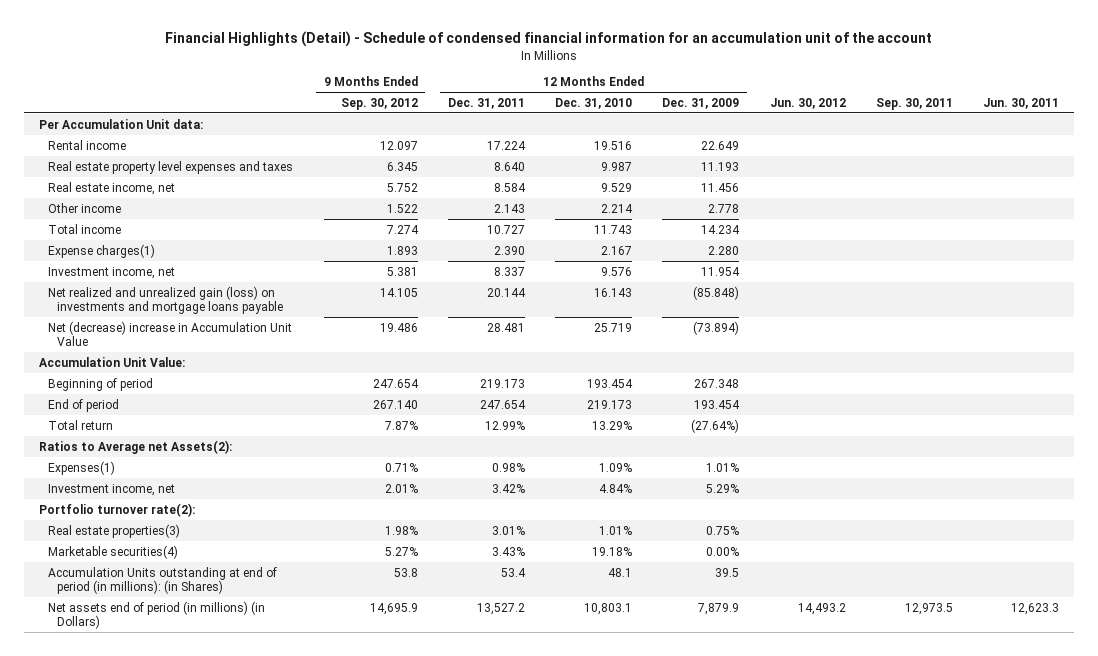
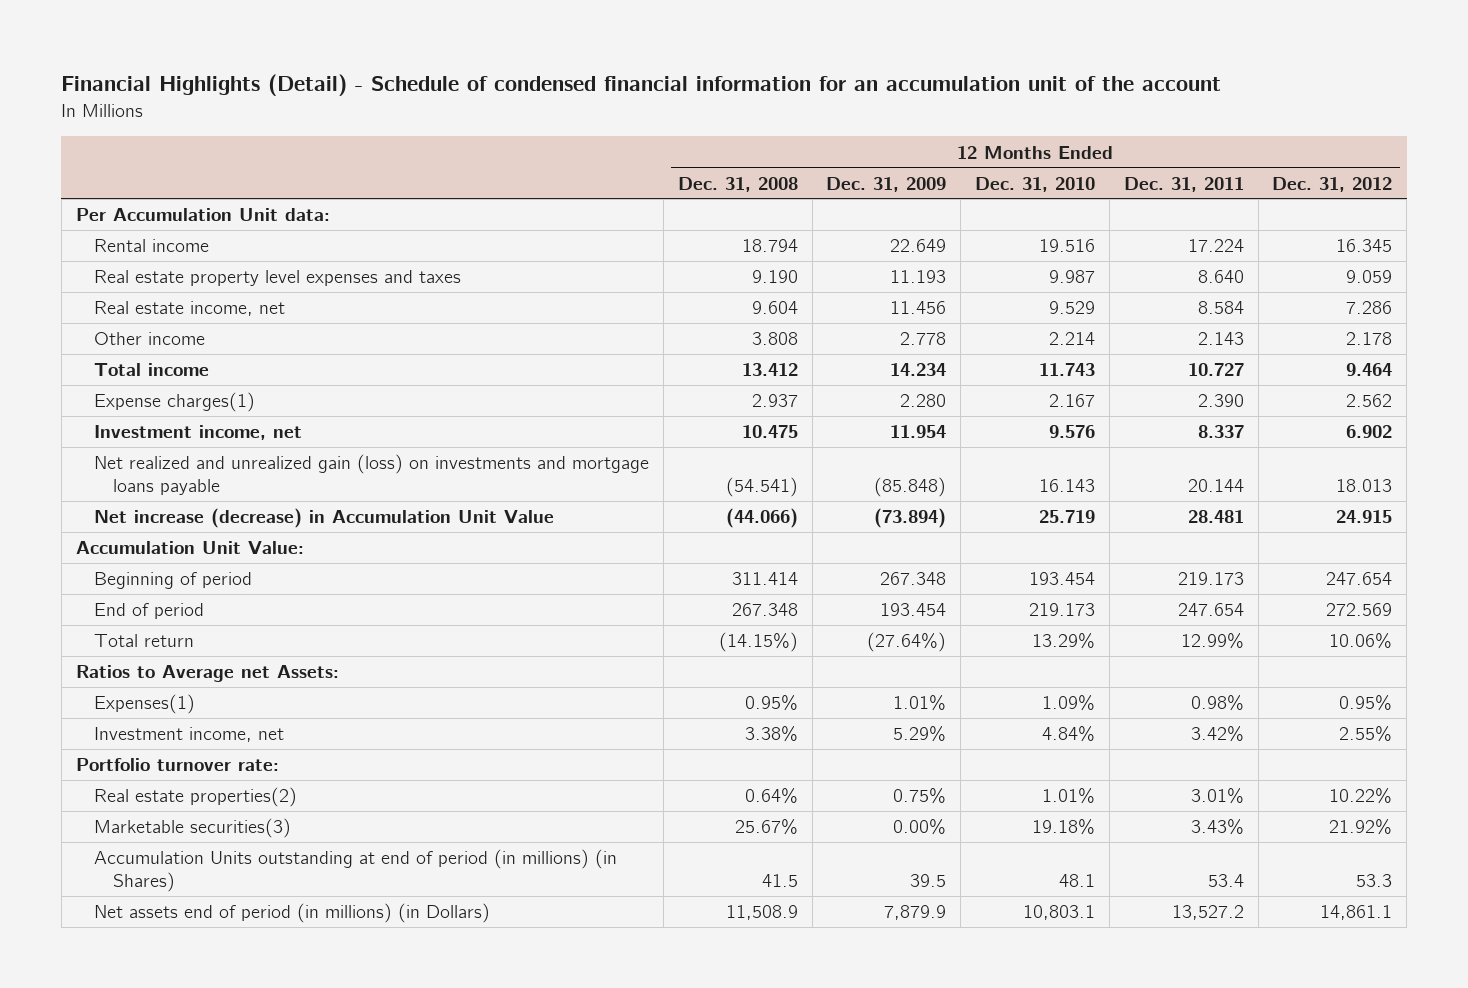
- | 9 Months Ended Sep. 30, 2012 | 12 Months Ended Dec. 31, 2011 | 12 Months Ended Dec. 31, 2010 | 12 Months Ended Dec. 31, 2009 | Jun. 30, 2012 | Sep. 30, 2011 | Jun. 30, 2011
+ | 12 Months Ended Dec. 31, 2008 | 12 Months Ended Dec. 31, 2009 | 12 Months Ended Dec. 31, 2010 | 12 Months Ended Dec. 31, 2011 | 12 Months Ended Dec. 31, 2012
- Net (decrease) increase in Accumulation Unit Value | 19.486 | 28.481 | 25.719 | (73.894) | | |
+ Net increase (decrease) in Accumulation Unit Value | (44.066) | (73.894) | 25.719 | 28.481 | 24.915
- Ratios to Average net Assets(2):
+ Ratios to Average net Assets:
- Portfolio turnover rate(2):
- Real estate properties(3) | 1.98% | 3.01% | 1.01% | 0.75% | | |
- Marketable securities(4) | 5.27% | 3.43% | 19.18% | 0.00% | | |
- Accumulation Units outstanding at end of period (in millions): (in Shares) | 53.8 | 53.4 | 48.1 | 39.5 | | |
+ Portfolio turnover rate:
+ Real estate properties(2) | 0.64% | 0.75% | 1.01% | 3.01% | 10.22%
+ Marketable securities(3) | 25.67% | 0.00% | 19.18% | 3.43% | 21.92%
+ Accumulation Units outstanding at end of period (in millions) (in Shares) | 41.5 | 39.5 | 48.1 | 53.4 | 53.3

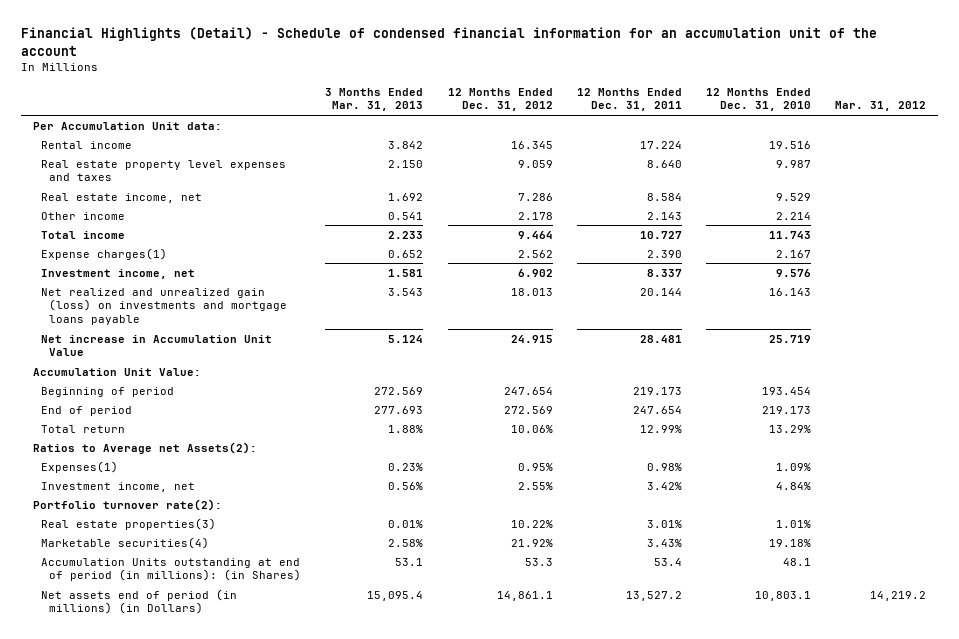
- | 12 Months Ended Dec. 31, 2008 | 12 Months Ended Dec. 31, 2009 | 12 Months Ended Dec. 31, 2010 | 12 Months Ended Dec. 31, 2011 | 12 Months Ended Dec. 31, 2012
+ | 3 Months Ended Mar. 31, 2013 | 12 Months Ended Dec. 31, 2012 | 12 Months Ended Dec. 31, 2011 | 12 Months Ended Dec. 31, 2010 | Mar. 31, 2012
- Net increase (decrease) in Accumulation Unit Value | (44.066) | (73.894) | 25.719 | 28.481 | 24.915
+ Net increase in Accumulation Unit Value | 5.124 | 24.915 | 28.481 | 25.719 |
- Ratios to Average net Assets:
+ Ratios to Average net Assets(2):
- Portfolio turnover rate:
- Real estate properties(2) | 0.64% | 0.75% | 1.01% | 3.01% | 10.22%
- Marketable securities(3) | 25.67% | 0.00% | 19.18% | 3.43% | 21.92%
- Accumulation Units outstanding at end of period (in millions) (in Shares) | 41.5 | 39.5 | 48.1 | 53.4 | 53.3
+ Portfolio turnover rate(2):
+ Real estate properties(3) | 0.01% | 10.22% | 3.01% | 1.01% |
+ Marketable securities(4) | 2.58% | 21.92% | 3.43% | 19.18% |
+ Accumulation Units outstanding at end of period (in millions): (in Shares) | 53.1 | 53.3 | 53.4 | 48.1 |

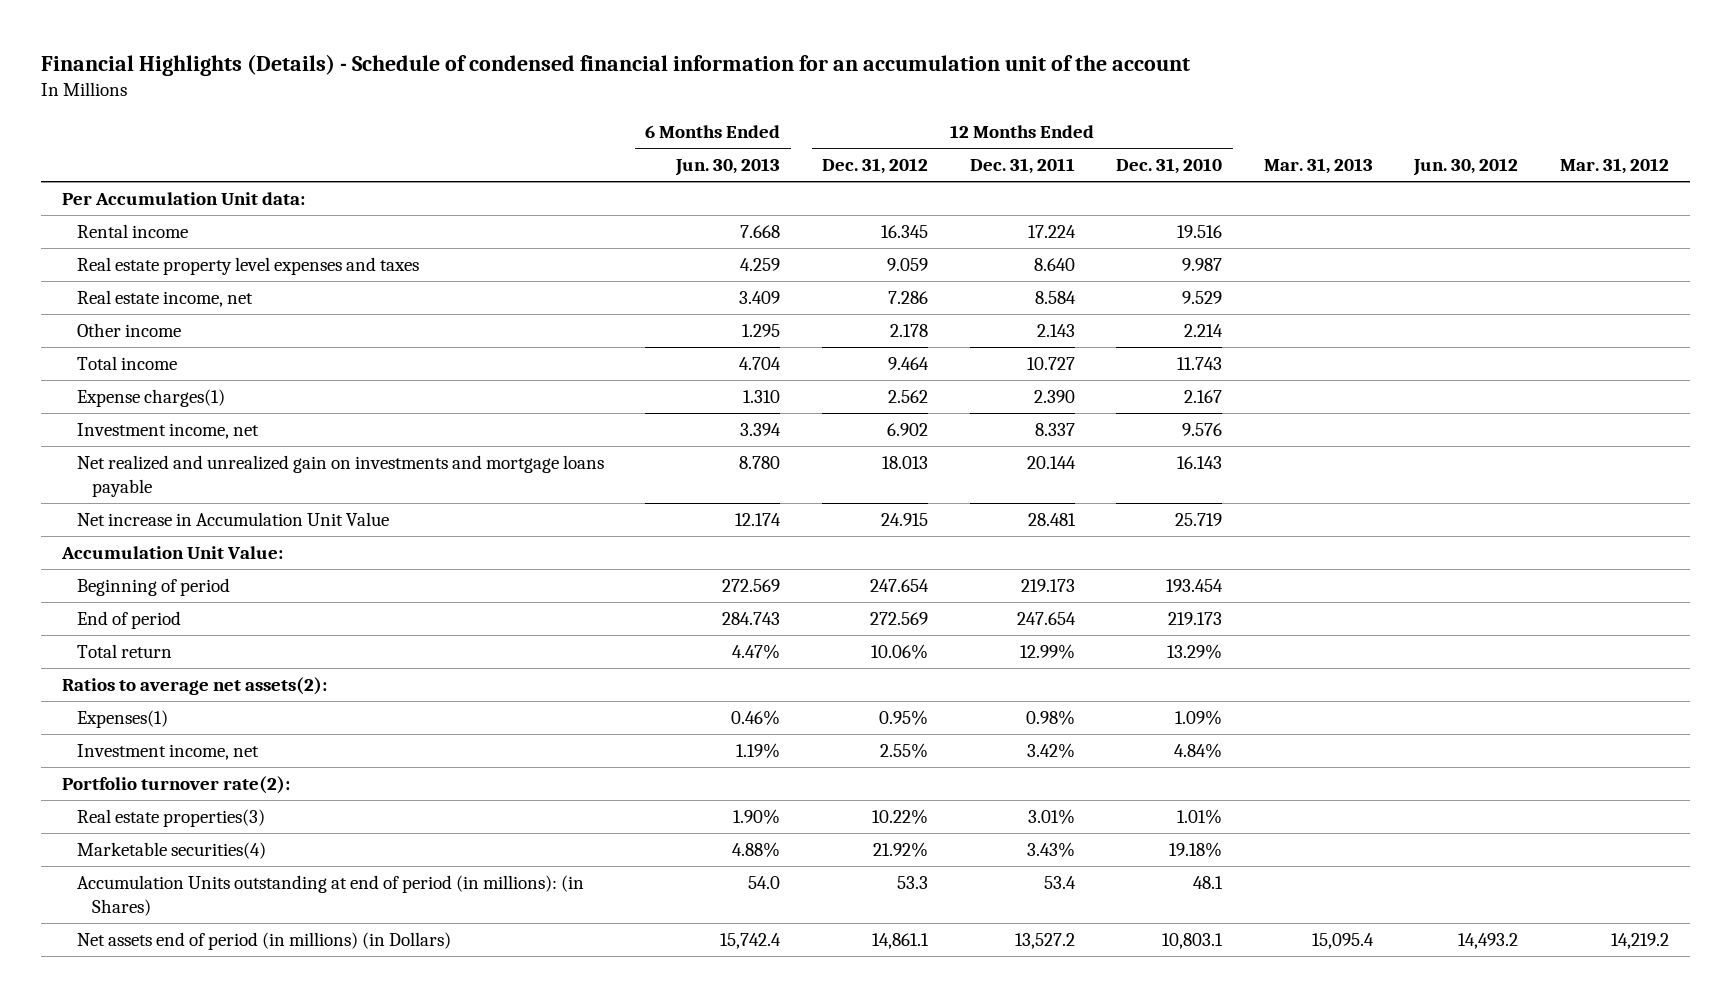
- Financial Highlights (Detail) - Schedule of condensed financial information for an accumulation unit of the account
+ Financial Highlights (Details) - Schedule of condensed financial information for an accumulation unit of the account
- | 3 Months Ended Mar. 31, 2013 | 12 Months Ended Dec. 31, 2012 | 12 Months Ended Dec. 31, 2011 | 12 Months Ended Dec. 31, 2010 | Mar. 31, 2012
+ | 6 Months Ended Jun. 30, 2013 | 12 Months Ended Dec. 31, 2012 | 12 Months Ended Dec. 31, 2011 | 12 Months Ended Dec. 31, 2010 | Mar. 31, 2013 | Jun. 30, 2012 | Mar. 31, 2012
- Net realized and unrealized gain (loss) on investments and mortgage loans payable | 3.543 | 18.013 | 20.144 | 16.143 |
+ Net realized and unrealized gain on investments and mortgage loans payable | 8.780 | 18.013 | 20.144 | 16.143 | | |
- Ratios to Average net Assets(2):
+ Ratios to average net assets(2):

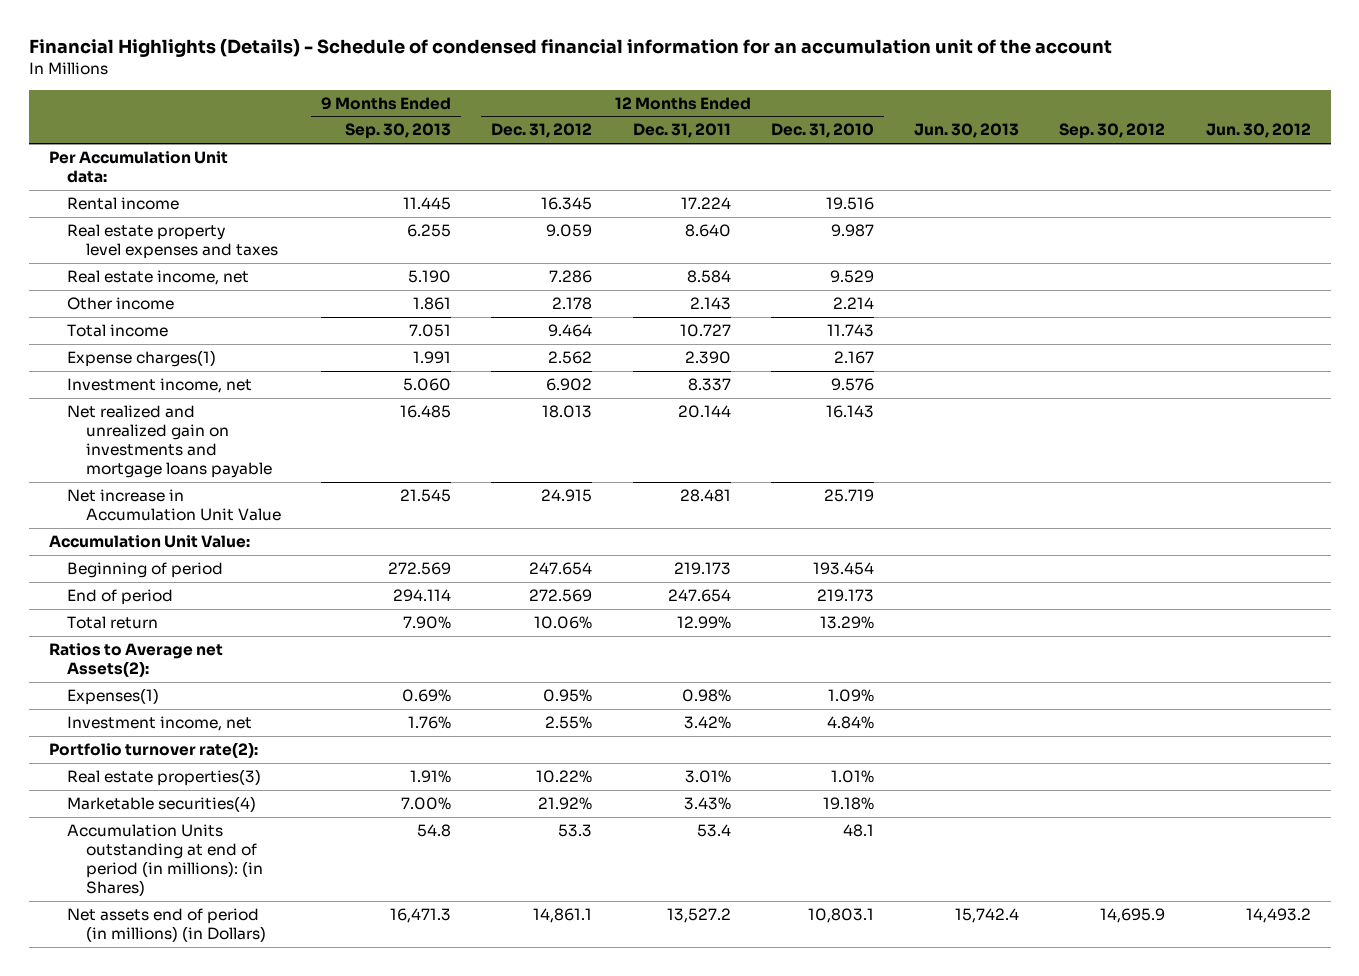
- | 6 Months Ended Jun. 30, 2013 | 12 Months Ended Dec. 31, 2012 | 12 Months Ended Dec. 31, 2011 | 12 Months Ended Dec. 31, 2010 | Mar. 31, 2013 | Jun. 30, 2012 | Mar. 31, 2012
+ | 9 Months Ended Sep. 30, 2013 | 12 Months Ended Dec. 31, 2012 | 12 Months Ended Dec. 31, 2011 | 12 Months Ended Dec. 31, 2010 | Jun. 30, 2013 | Sep. 30, 2012 | Jun. 30, 2012
- Ratios to average net assets(2):
+ Ratios to Average net Assets(2):

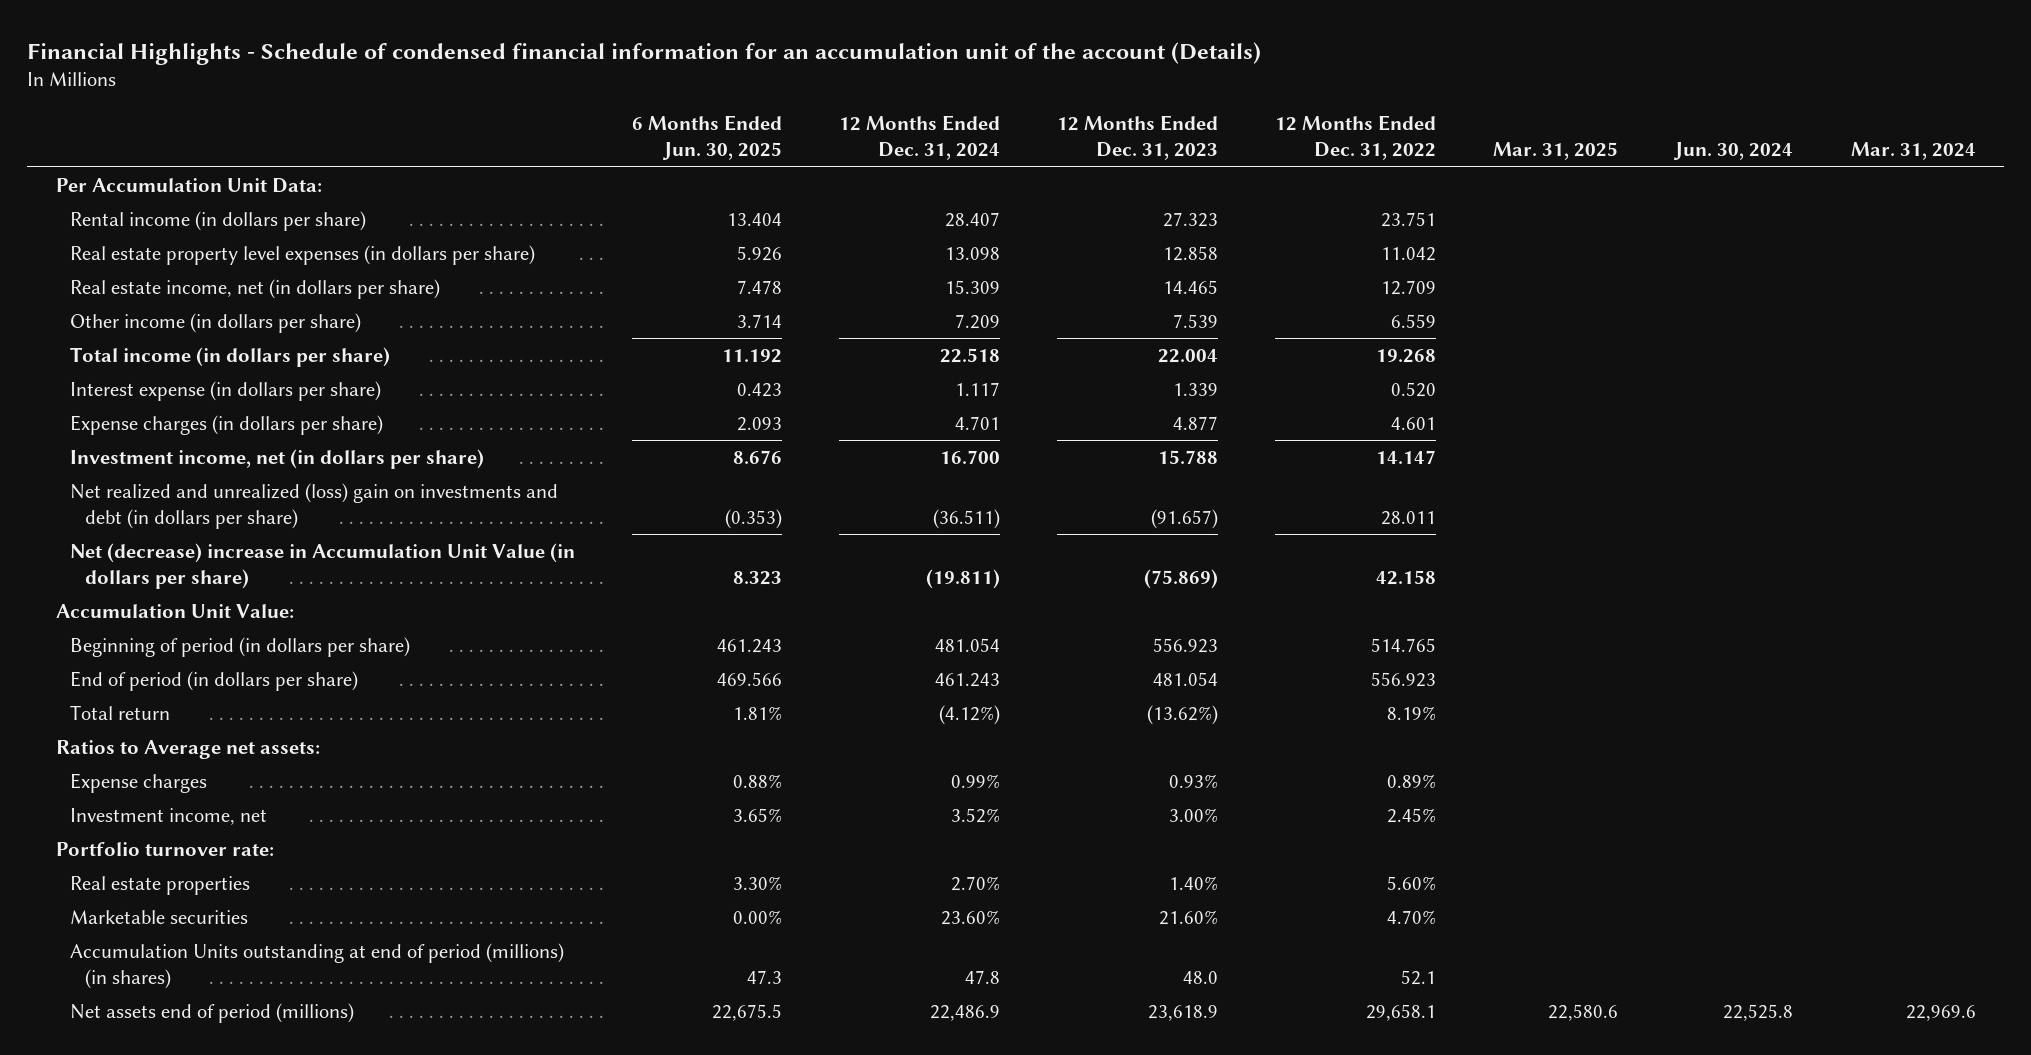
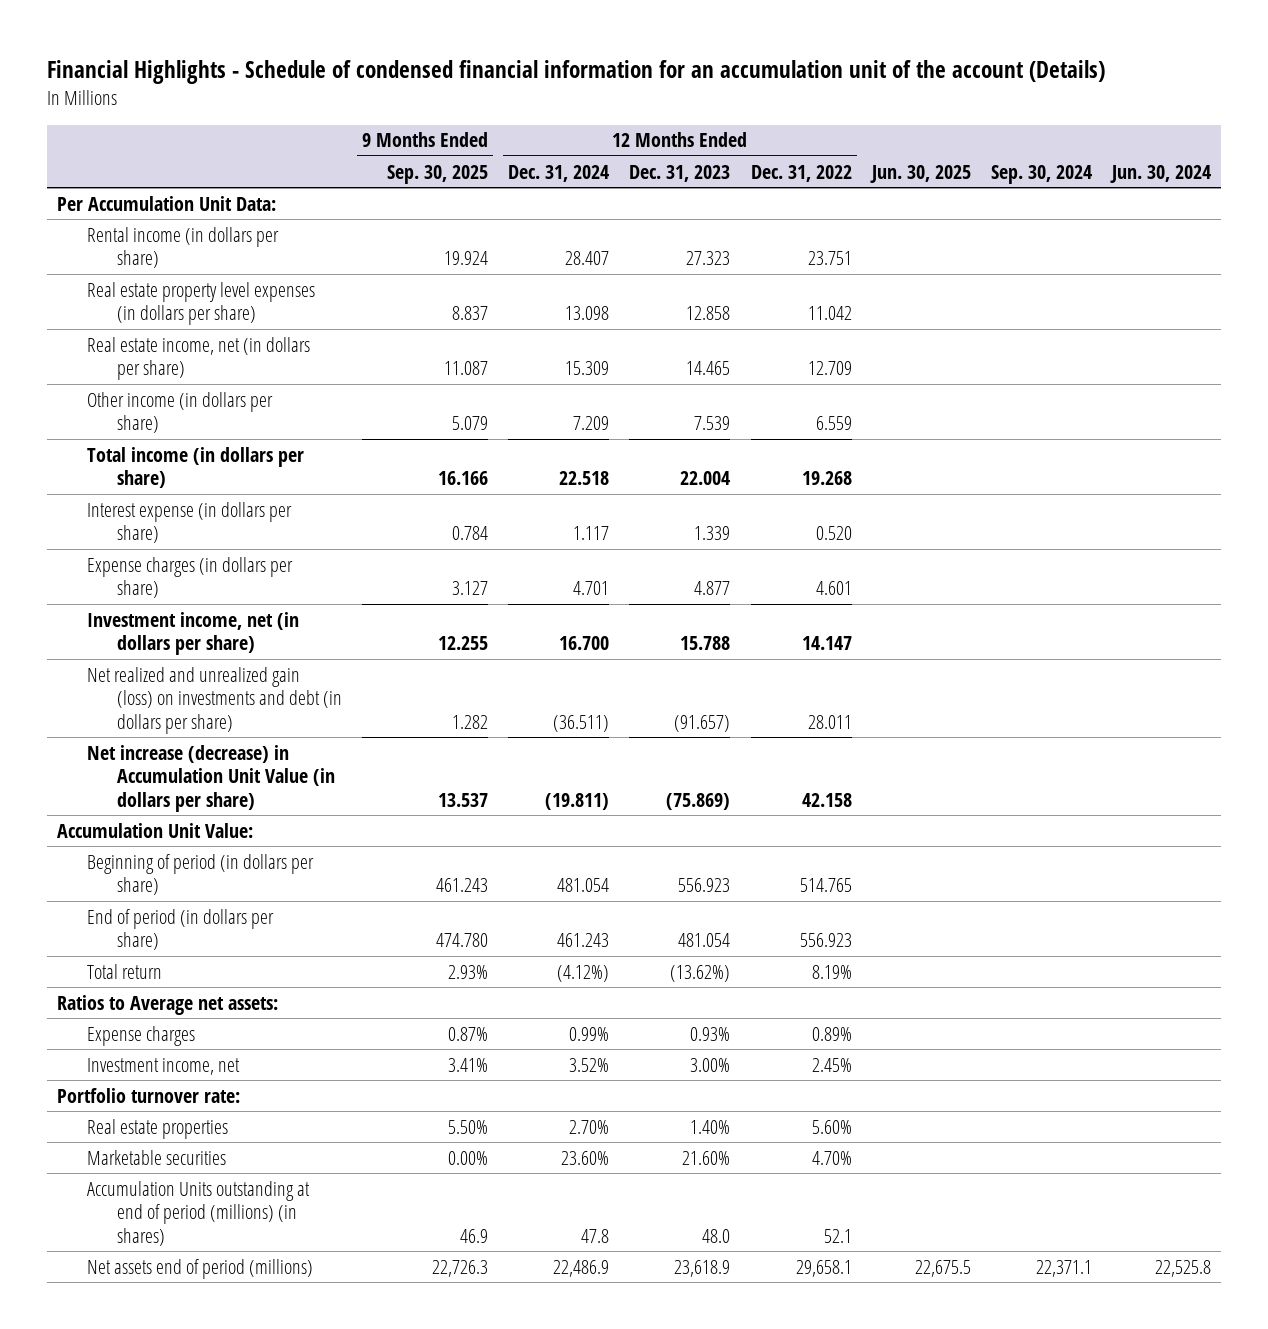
- | 6 Months Ended Jun. 30, 2025 | 12 Months Ended Dec. 31, 2024 | 12 Months Ended Dec. 31, 2023 | 12 Months Ended Dec. 31, 2022 | Mar. 31, 2025 | Jun. 30, 2024 | Mar. 31, 2024
+ | 9 Months Ended Sep. 30, 2025 | 12 Months Ended Dec. 31, 2024 | 12 Months Ended Dec. 31, 2023 | 12 Months Ended Dec. 31, 2022 | Jun. 30, 2025 | Sep. 30, 2024 | Jun. 30, 2024
- Net realized and unrealized (loss) gain on investments and debt (in dollars per share) | (0.353) | (36.511) | (91.657) | 28.011 | | |
- Net (decrease) increase in Accumulation Unit Value (in dollars per share) | 8.323 | (19.811) | (75.869) | 42.158 | | |
+ Net realized and unrealized gain (loss) on investments and debt (in dollars per share) | 1.282 | (36.511) | (91.657) | 28.011 | | |
+ Net increase (decrease) in Accumulation Unit Value (in dollars per share) | 13.537 | (19.811) | (75.869) | 42.158 | | |

